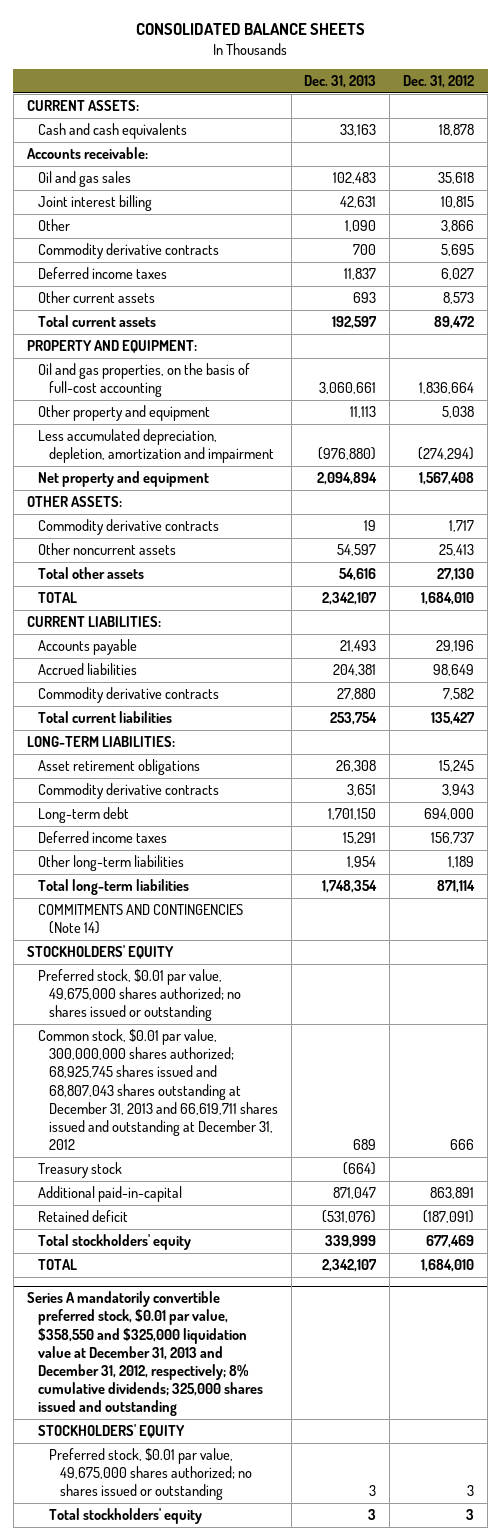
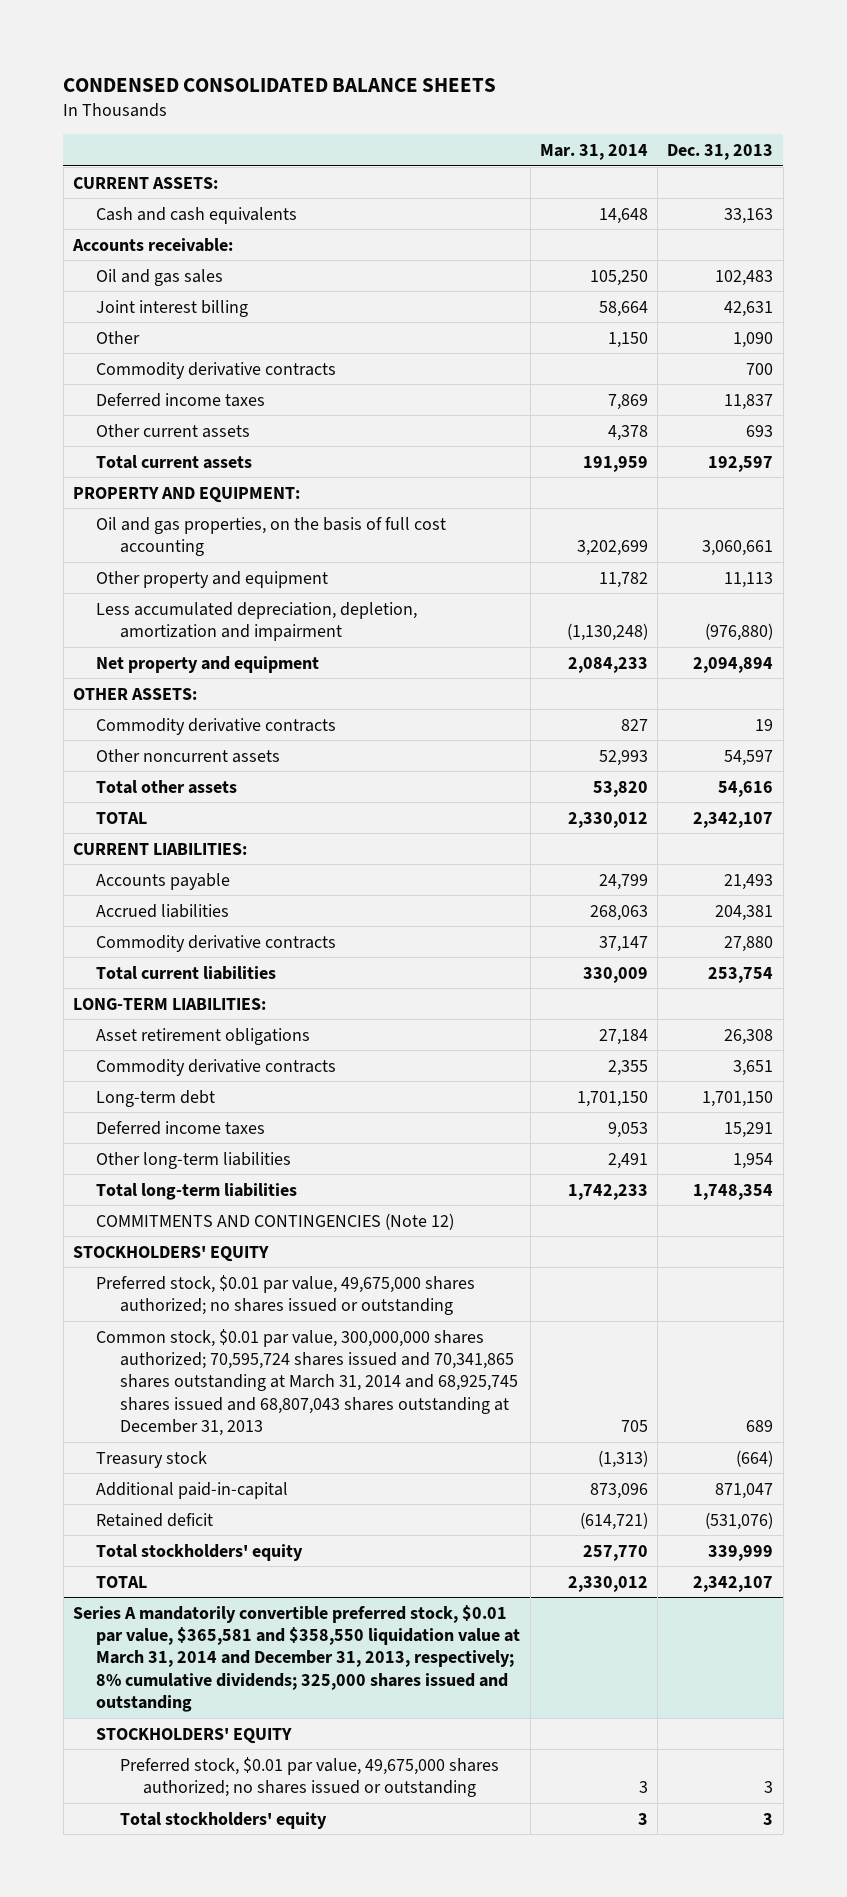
- CONSOLIDATED BALANCE SHEETS
+ CONDENSED CONSOLIDATED BALANCE SHEETS
- | Dec. 31, 2013 | Dec. 31, 2012
+ | Mar. 31, 2014 | Dec. 31, 2013
- Oil and gas properties, on the basis of full-cost accounting | 3,060,661 | 1,836,664
+ Oil and gas properties, on the basis of full cost accounting | 3,202,699 | 3,060,661
- COMMITMENTS AND CONTINGENCIES (Note 14)
+ COMMITMENTS AND CONTINGENCIES (Note 12)
- Common stock, $0.01 par value, 300,000,000 shares authorized; 68,925,745 shares issued and 68,807,043 shares outstanding at December 31, 2013 and 66,619,711 shares issued and outstanding at December 31, 2012 | 689 | 666
+ Common stock, $0.01 par value, 300,000,000 shares authorized; 70,595,724 shares issued and 70,341,865 shares outstanding at March 31, 2014 and 68,925,745 shares issued and 68,807,043 shares outstanding at December 31, 2013 | 705 | 689
- Series A mandatorily convertible preferred stock, $0.01 par value, $358,550 and $325,000 liquidation value at December 31, 2013 and December 31, 2012, respectively; 8% cumulative dividends; 325,000 shares issued and outstanding
+ Series A mandatorily convertible preferred stock, $0.01 par value, $365,581 and $358,550 liquidation value at March 31, 2014 and December 31, 2013, respectively; 8% cumulative dividends; 325,000 shares issued and outstanding

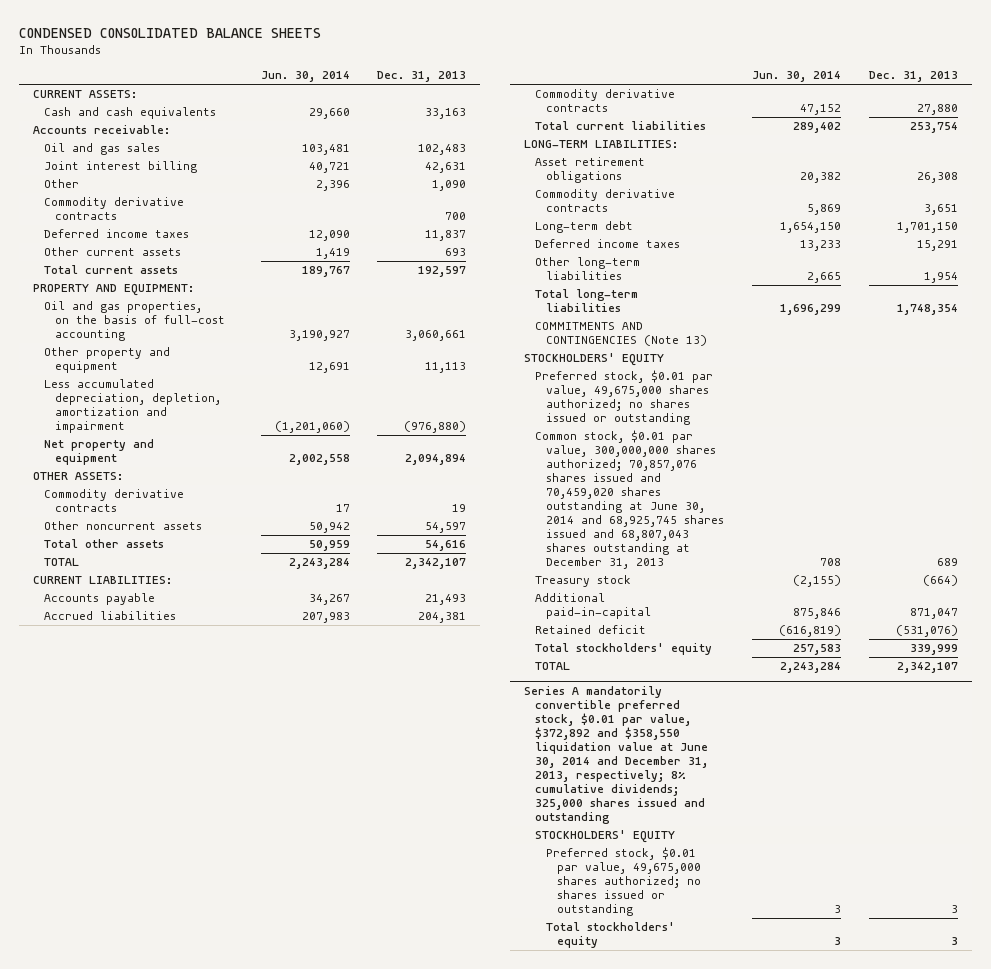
- | Mar. 31, 2014 | Dec. 31, 2013
+ | Jun. 30, 2014 | Dec. 31, 2013
- Oil and gas properties, on the basis of full cost accounting | 3,202,699 | 3,060,661
+ Oil and gas properties, on the basis of full-cost accounting | 3,190,927 | 3,060,661
- COMMITMENTS AND CONTINGENCIES (Note 12)
+ COMMITMENTS AND CONTINGENCIES (Note 13)
- Common stock, $0.01 par value, 300,000,000 shares authorized; 70,595,724 shares issued and 70,341,865 shares outstanding at March 31, 2014 and 68,925,745 shares issued and 68,807,043 shares outstanding at December 31, 2013 | 705 | 689
+ Common stock, $0.01 par value, 300,000,000 shares authorized; 70,857,076 shares issued and 70,459,020 shares outstanding at June 30, 2014 and 68,925,745 shares issued and 68,807,043 shares outstanding at December 31, 2013 | 708 | 689
- Series A mandatorily convertible preferred stock, $0.01 par value, $365,581 and $358,550 liquidation value at March 31, 2014 and December 31, 2013, respectively; 8% cumulative dividends; 325,000 shares issued and outstanding
+ Series A mandatorily convertible preferred stock, $0.01 par value, $372,892 and $358,550 liquidation value at June 30, 2014 and December 31, 2013, respectively; 8% cumulative dividends; 325,000 shares issued and outstanding

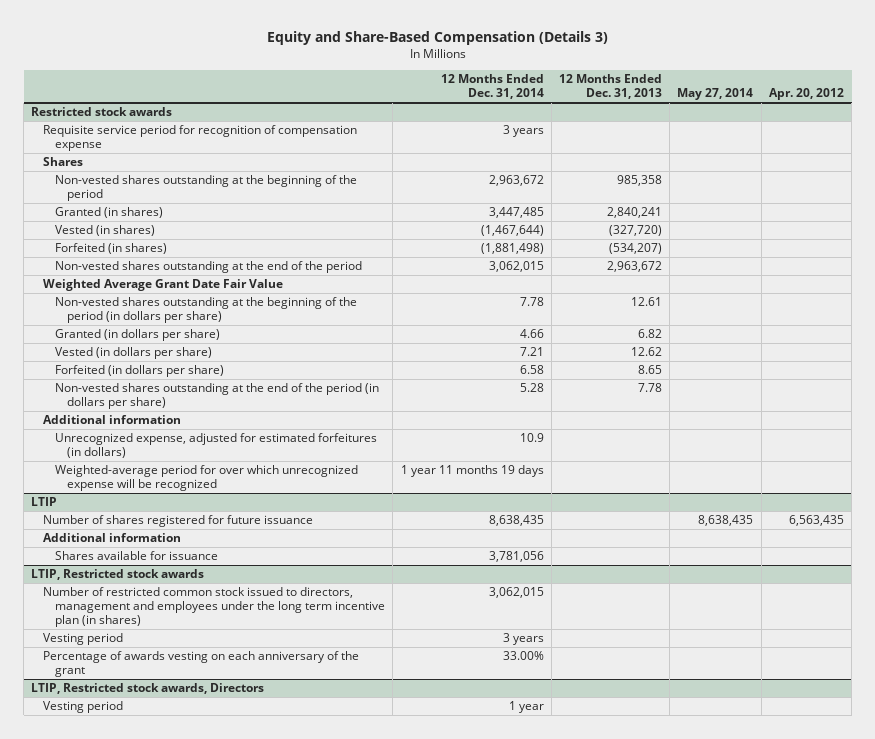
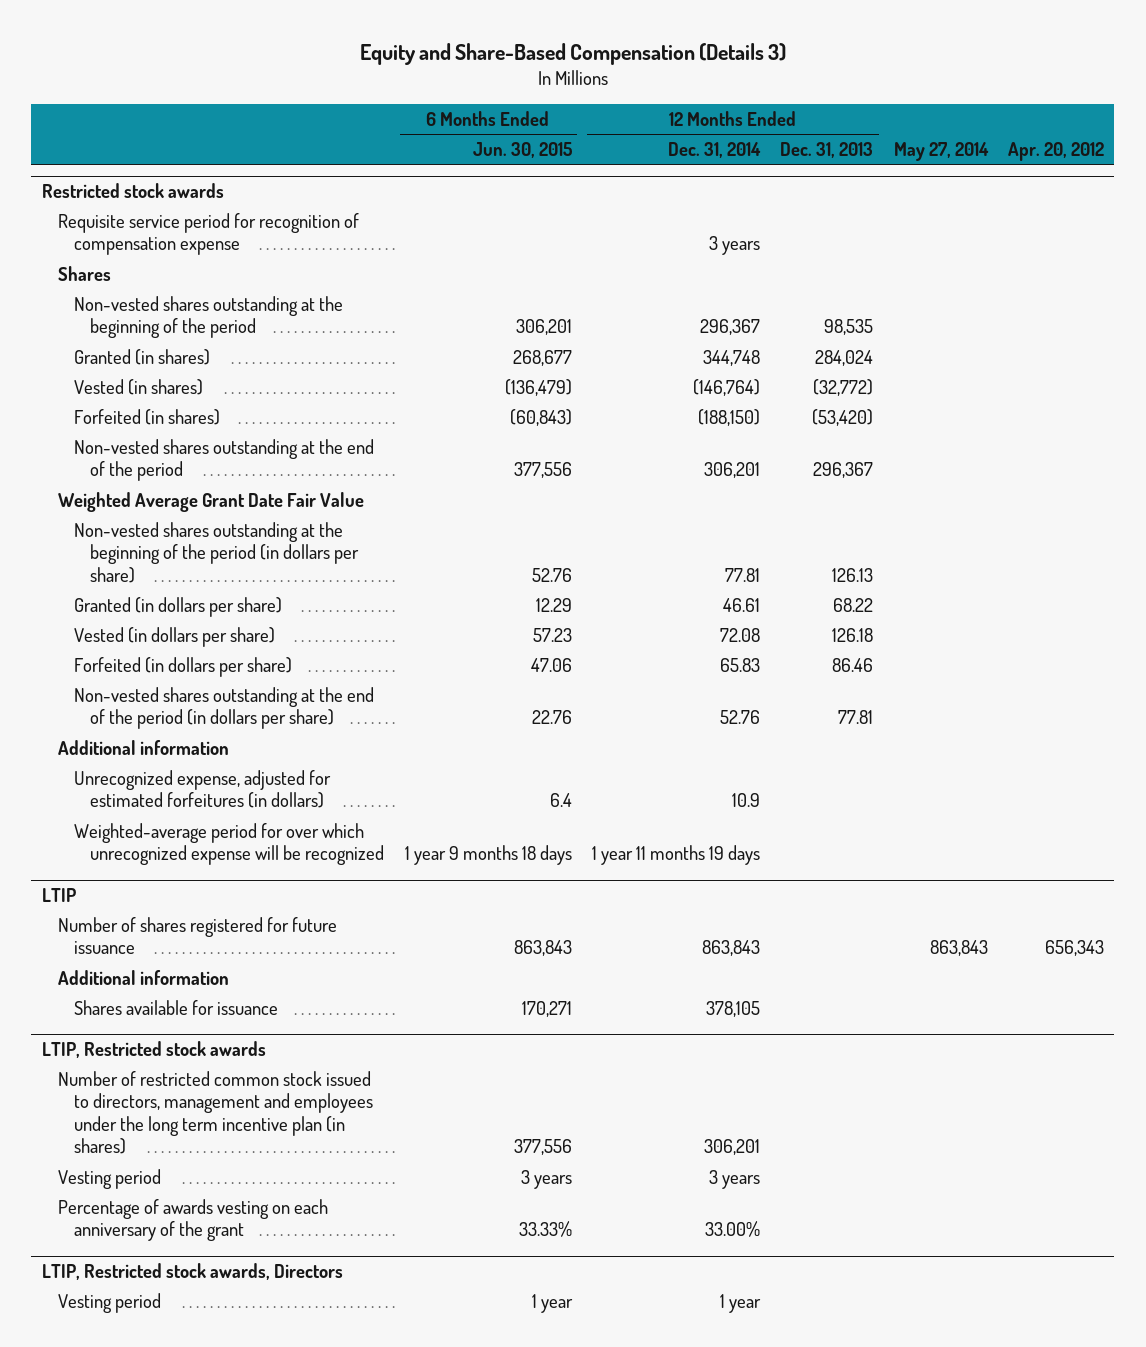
- | 12 Months Ended Dec. 31, 2014 | 12 Months Ended Dec. 31, 2013 | May 27, 2014 | Apr. 20, 2012
+ | 6 Months Ended Jun. 30, 2015 | 12 Months Ended Dec. 31, 2014 | 12 Months Ended Dec. 31, 2013 | May 27, 2014 | Apr. 20, 2012
@ Restricted stock awards
- Non-vested shares outstanding at the beginning of the period | 2,963,672 | 985,358 | |
- Granted (in shares) | 3,447,485 | 2,840,241 | |
- Vested (in shares) | (1,467,644) | (327,720) | |
- Forfeited (in shares) | (1,881,498) | (534,207) | |
- Non-vested shares outstanding at the end of the period | 3,062,015 | 2,963,672 | |
+ Non-vested shares outstanding at the beginning of the period | 306,201 | 296,367 | 98,535 | |
+ Granted (in shares) | 268,677 | 344,748 | 284,024 | |
+ Vested (in shares) | (136,479) | (146,764) | (32,772) | |
+ Forfeited (in shares) | (60,843) | (188,150) | (53,420) | |
+ Non-vested shares outstanding at the end of the period | 377,556 | 306,201 | 296,367 | |
- Non-vested shares outstanding at the beginning of the period (in dollars per share) | 7.78 | 12.61 | |
- Granted (in dollars per share) | 4.66 | 6.82 | |
- Vested (in dollars per share) | 7.21 | 12.62 | |
- Forfeited (in dollars per share) | 6.58 | 8.65 | |
- Non-vested shares outstanding at the end of the period (in dollars per share) | 5.28 | 7.78 | |
+ Non-vested shares outstanding at the beginning of the period (in dollars per share) | 52.76 | 77.81 | 126.13 | |
+ Granted (in dollars per share) | 12.29 | 46.61 | 68.22 | |
+ Vested (in dollars per share) | 57.23 | 72.08 | 126.18 | |
+ Forfeited (in dollars per share) | 47.06 | 65.83 | 86.46 | |
+ Non-vested shares outstanding at the end of the period (in dollars per share) | 22.76 | 52.76 | 77.81 | |
@ LTIP
- Number of shares registered for future issuance | 8,638,435 | | 8,638,435 | 6,563,435
+ Number of shares registered for future issuance | 863,843 | 863,843 | | 863,843 | 656,343
- Shares available for issuance | 3,781,056 | | |
+ Shares available for issuance | 170,271 | 378,105 | | |
@ LTIP, Restricted stock awards
- Number of restricted common stock issued to directors, management and employees under the long term incentive plan (in shares) | 3,062,015 | | |
+ Number of restricted common stock issued to directors, management and employees under the long term incentive plan (in shares) | 377,556 | 306,201 | | |

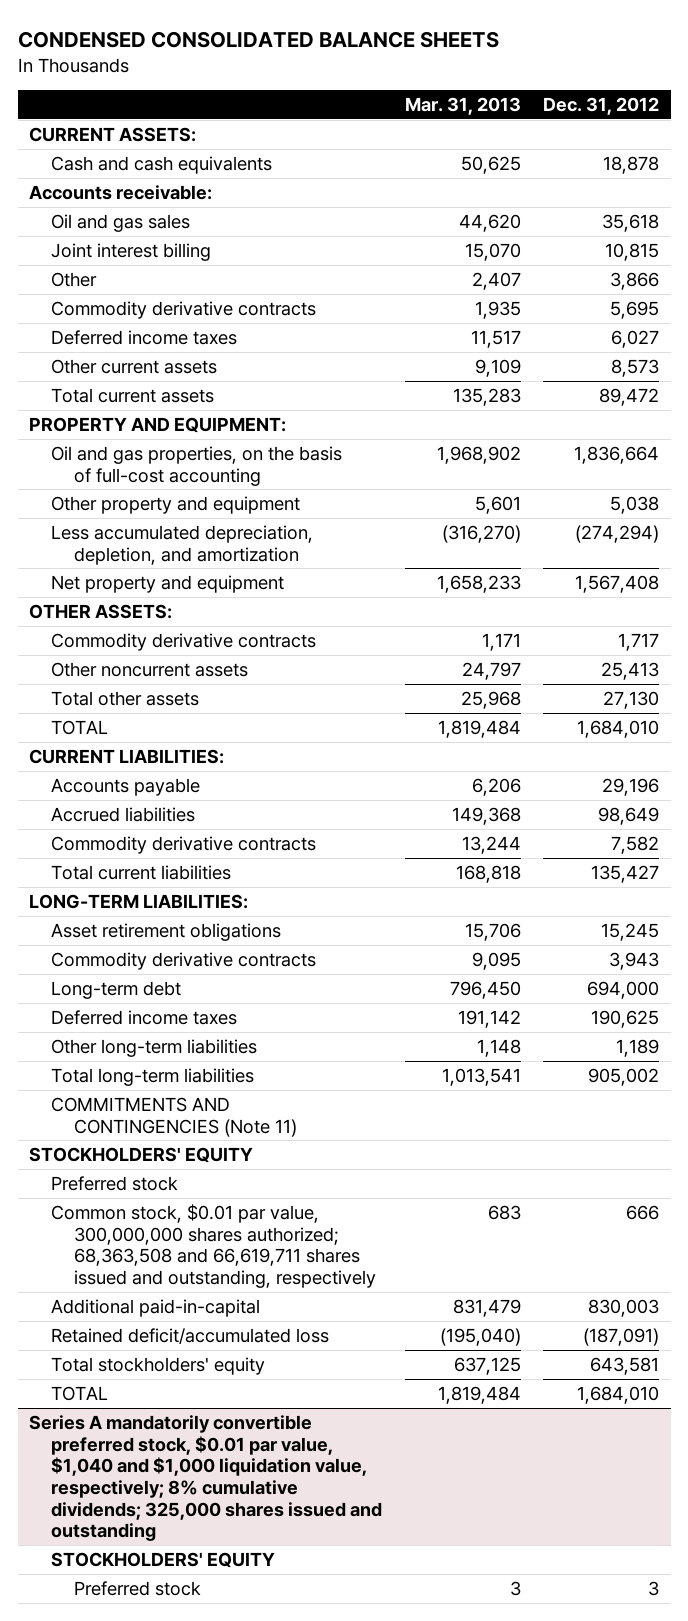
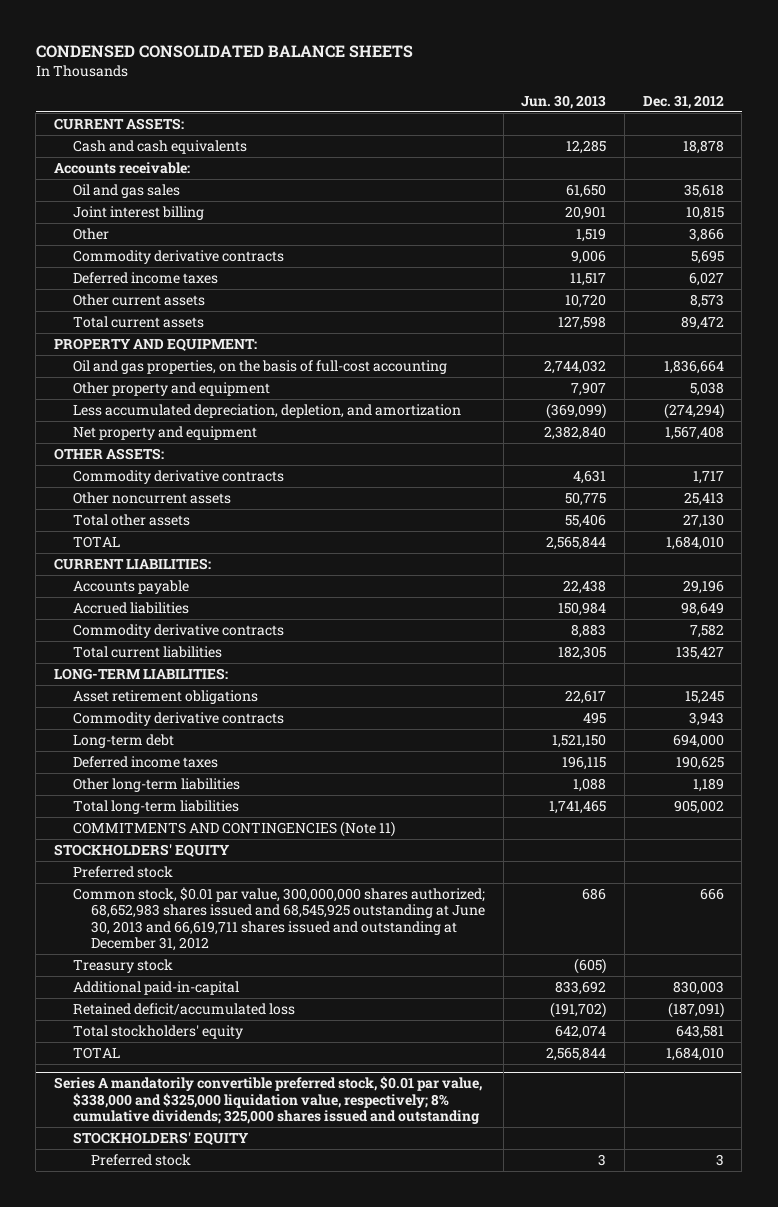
- | Mar. 31, 2013 | Dec. 31, 2012
+ | Jun. 30, 2013 | Dec. 31, 2012
- Common stock, $0.01 par value, 300,000,000 shares authorized; 68,363,508 and 66,619,711 shares issued and outstanding, respectively | 683 | 666
+ Common stock, $0.01 par value, 300,000,000 shares authorized; 68,652,983 shares issued and 68,545,925 outstanding at June 30, 2013 and 66,619,711 shares issued and outstanding at December 31, 2012 | 686 | 666
+ Treasury stock | (605) |
- Series A mandatorily convertible preferred stock, $0.01 par value, $1,040 and $1,000 liquidation value, respectively; 8% cumulative dividends; 325,000 shares issued and outstanding
+ Series A mandatorily convertible preferred stock, $0.01 par value, $338,000 and $325,000 liquidation value, respectively; 8% cumulative dividends; 325,000 shares issued and outstanding

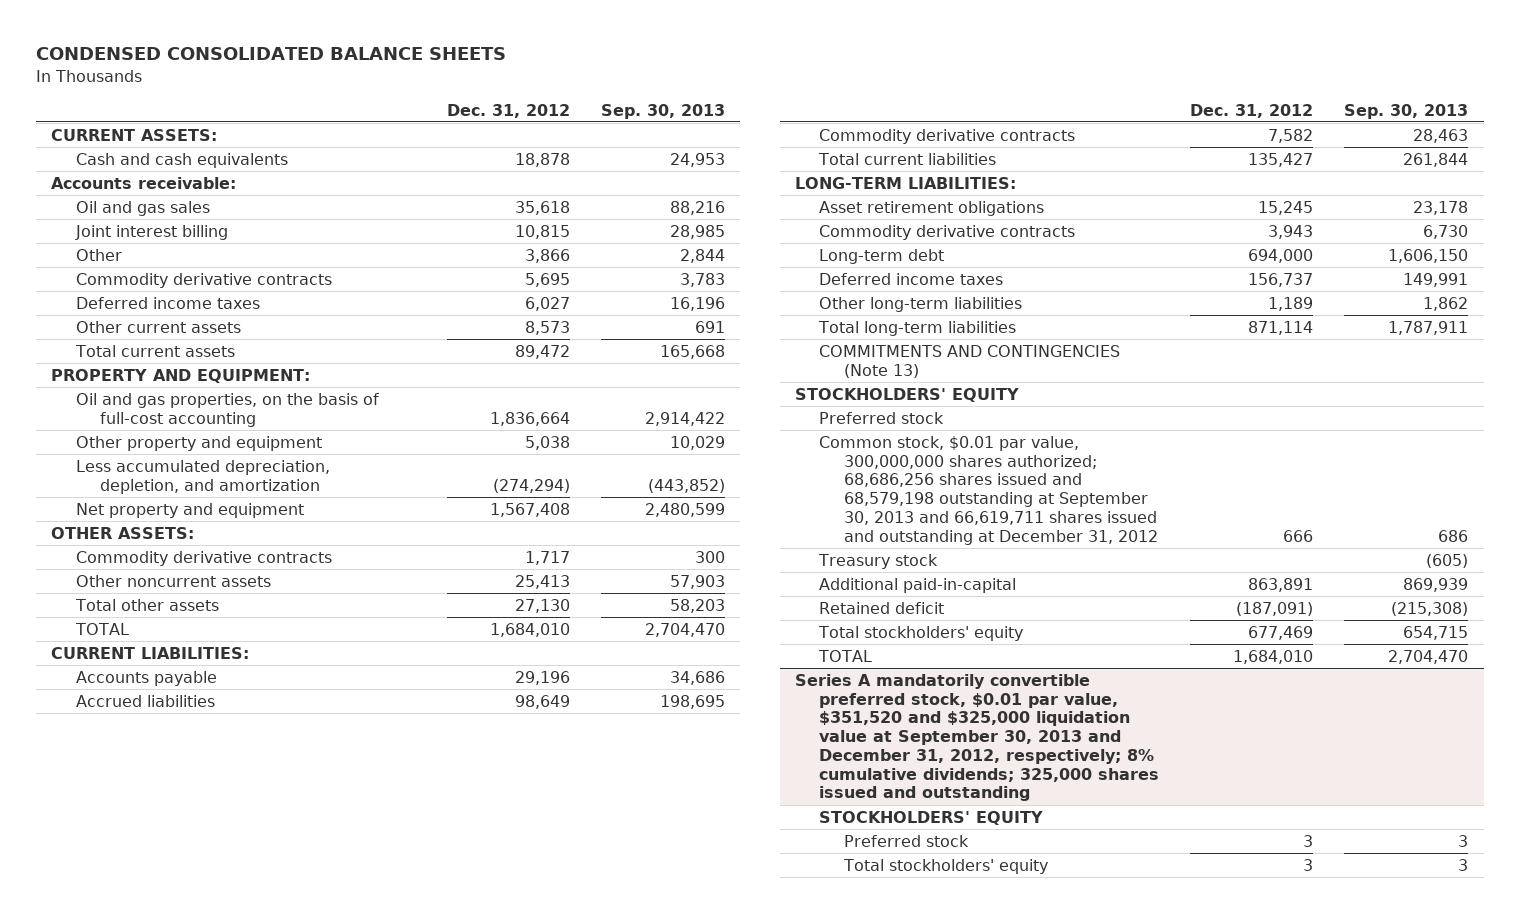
- | Jun. 30, 2013 | Dec. 31, 2012
+ | Dec. 31, 2012 | Sep. 30, 2013
- Deferred income taxes | 196,115 | 190,625
+ Deferred income taxes | 156,737 | 149,991
- Total long-term liabilities | 1,741,465 | 905,002
- COMMITMENTS AND CONTINGENCIES (Note 11)
+ Total long-term liabilities | 871,114 | 1,787,911
+ COMMITMENTS AND CONTINGENCIES (Note 13)
- Common stock, $0.01 par value, 300,000,000 shares authorized; 68,652,983 shares issued and 68,545,925 outstanding at June 30, 2013 and 66,619,711 shares issued and outstanding at December 31, 2012 | 686 | 666
+ Common stock, $0.01 par value, 300,000,000 shares authorized; 68,686,256 shares issued and 68,579,198 outstanding at September 30, 2013 and 66,619,711 shares issued and outstanding at December 31, 2012 | 666 | 686
- Additional paid-in-capital | 833,692 | 830,003
- Retained deficit/accumulated loss | (191,702) | (187,091)
- Total stockholders' equity | 642,074 | 643,581
+ Additional paid-in-capital | 863,891 | 869,939
+ Retained deficit | (187,091) | (215,308)
+ Total stockholders' equity | 677,469 | 654,715
- Series A mandatorily convertible preferred stock, $0.01 par value, $338,000 and $325,000 liquidation value, respectively; 8% cumulative dividends; 325,000 shares issued and outstanding
+ Series A mandatorily convertible preferred stock, $0.01 par value, $351,520 and $325,000 liquidation value at September 30, 2013 and December 31, 2012, respectively; 8% cumulative dividends; 325,000 shares issued and outstanding
+ Total stockholders' equity | 3 | 3

